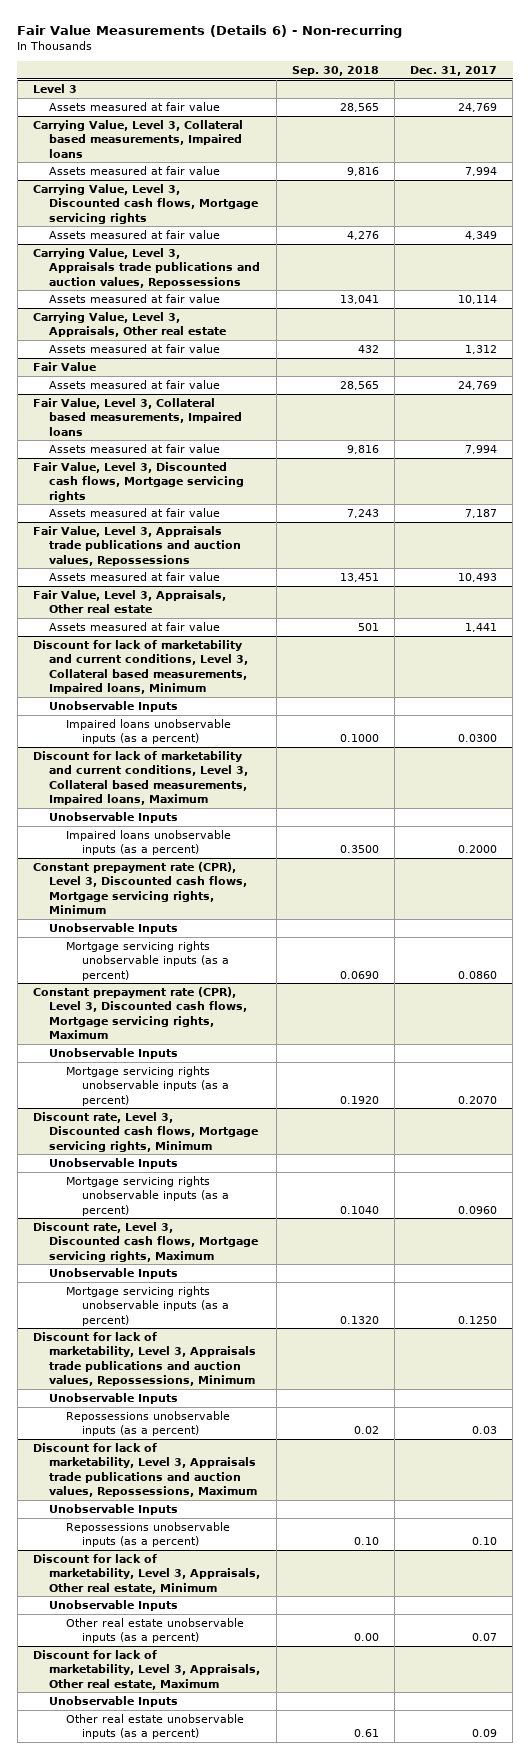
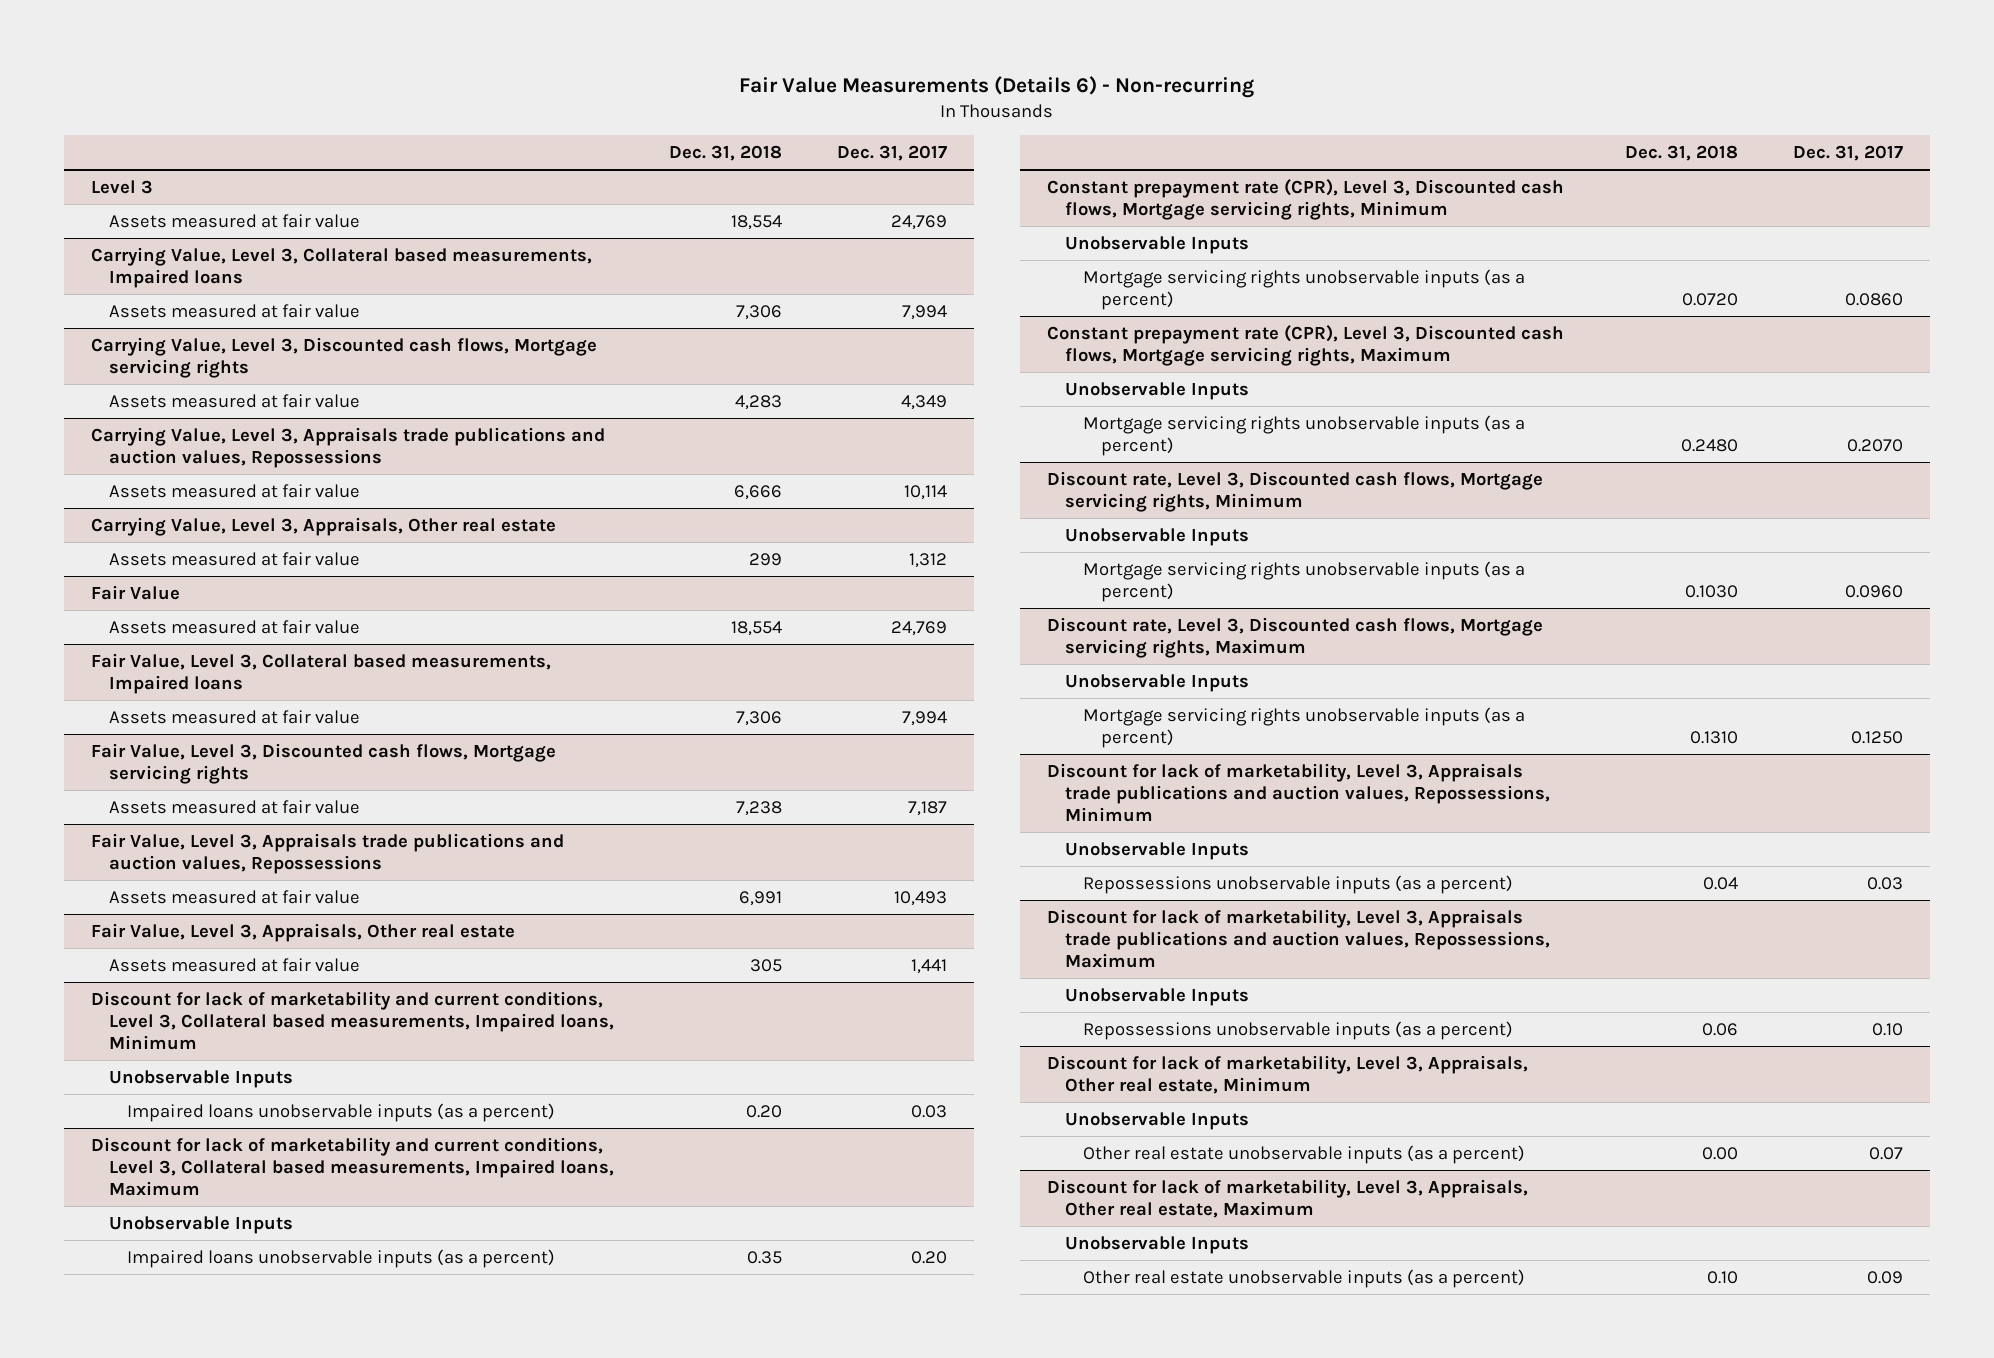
- | Sep. 30, 2018 | Dec. 31, 2017
+ | Dec. 31, 2018 | Dec. 31, 2017
@ Discount for lack of marketability and current conditions, Level 3, Collateral based measurements, Impaired loans, Minimum
- Impaired loans unobservable inputs (as a percent) | 0.1000 | 0.0300
+ Impaired loans unobservable inputs (as a percent) | 0.20 | 0.03
@ Discount for lack of marketability and current conditions, Level 3, Collateral based measurements, Impaired loans, Maximum
- Impaired loans unobservable inputs (as a percent) | 0.3500 | 0.2000
+ Impaired loans unobservable inputs (as a percent) | 0.35 | 0.20

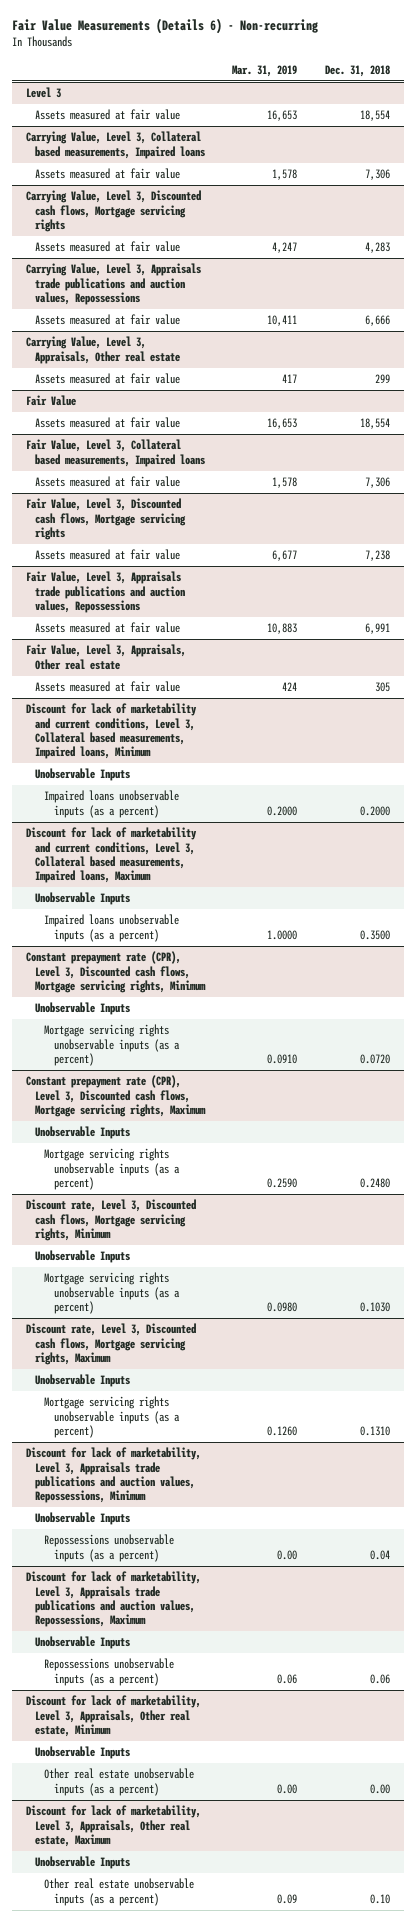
- | Dec. 31, 2018 | Dec. 31, 2017
+ | Mar. 31, 2019 | Dec. 31, 2018
@ Discount for lack of marketability and current conditions, Level 3, Collateral based measurements, Impaired loans, Minimum
- Impaired loans unobservable inputs (as a percent) | 0.20 | 0.03
+ Impaired loans unobservable inputs (as a percent) | 0.2000 | 0.2000
@ Discount for lack of marketability and current conditions, Level 3, Collateral based measurements, Impaired loans, Maximum
- Impaired loans unobservable inputs (as a percent) | 0.35 | 0.20
+ Impaired loans unobservable inputs (as a percent) | 1.0000 | 0.3500

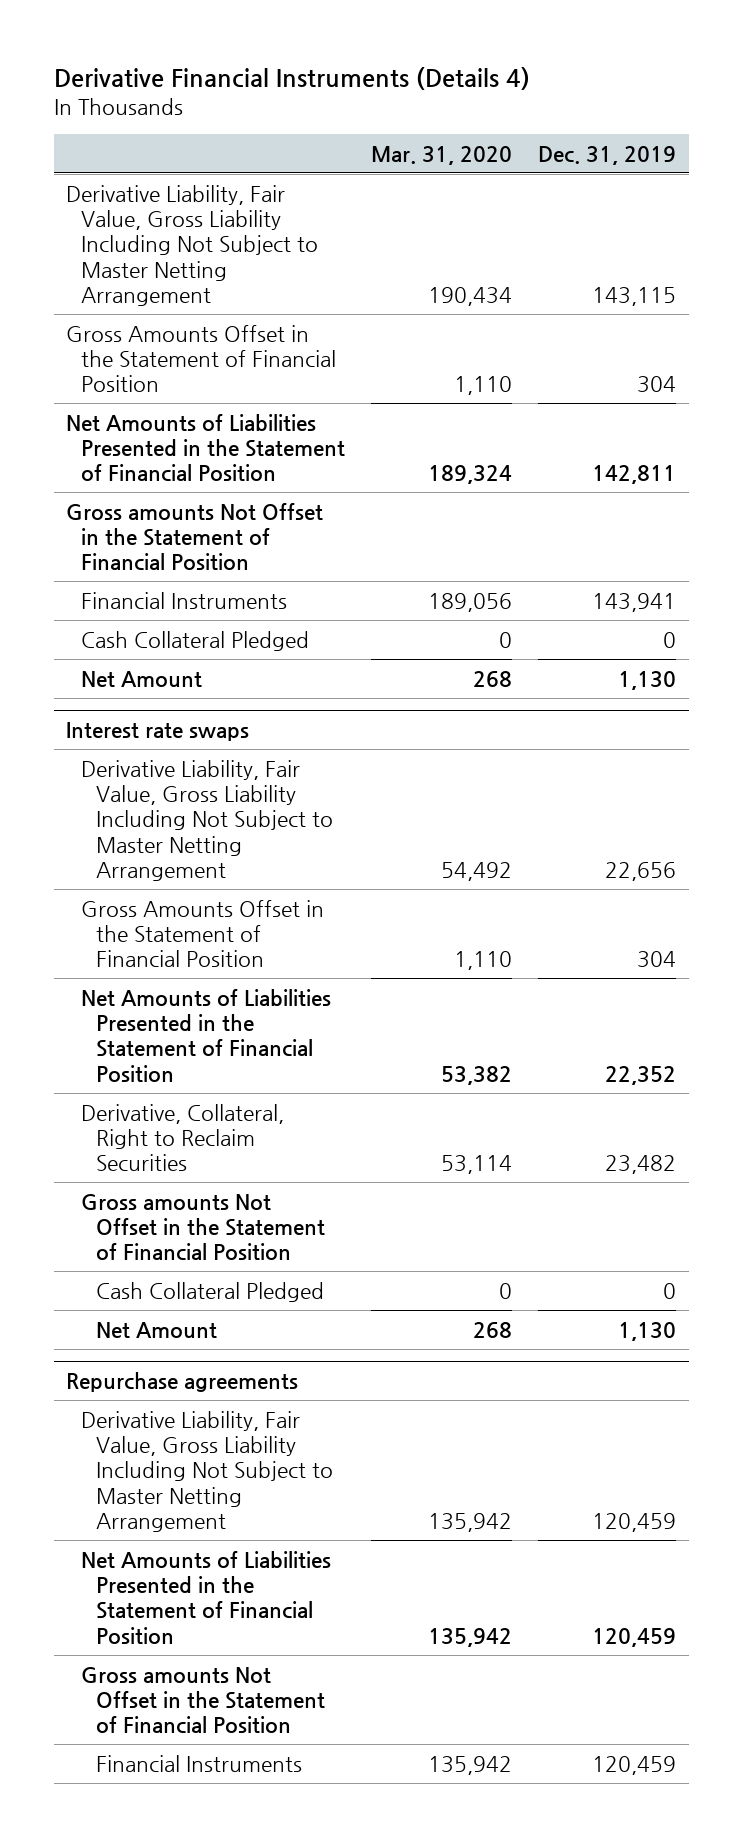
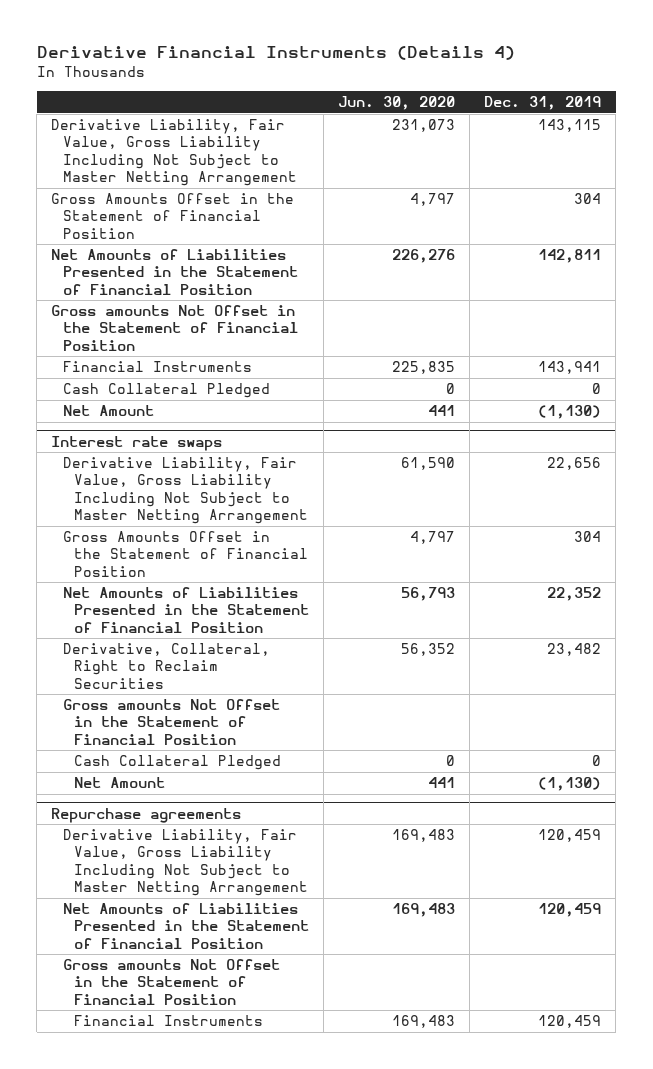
- | Mar. 31, 2020 | Dec. 31, 2019
+ | Jun. 30, 2020 | Dec. 31, 2019
- Net Amount | 268 | 1,130
+ Net Amount | 441 | (1,130)
@ Interest rate swaps
- Net Amount | 268 | 1,130
+ Net Amount | 441 | (1,130)

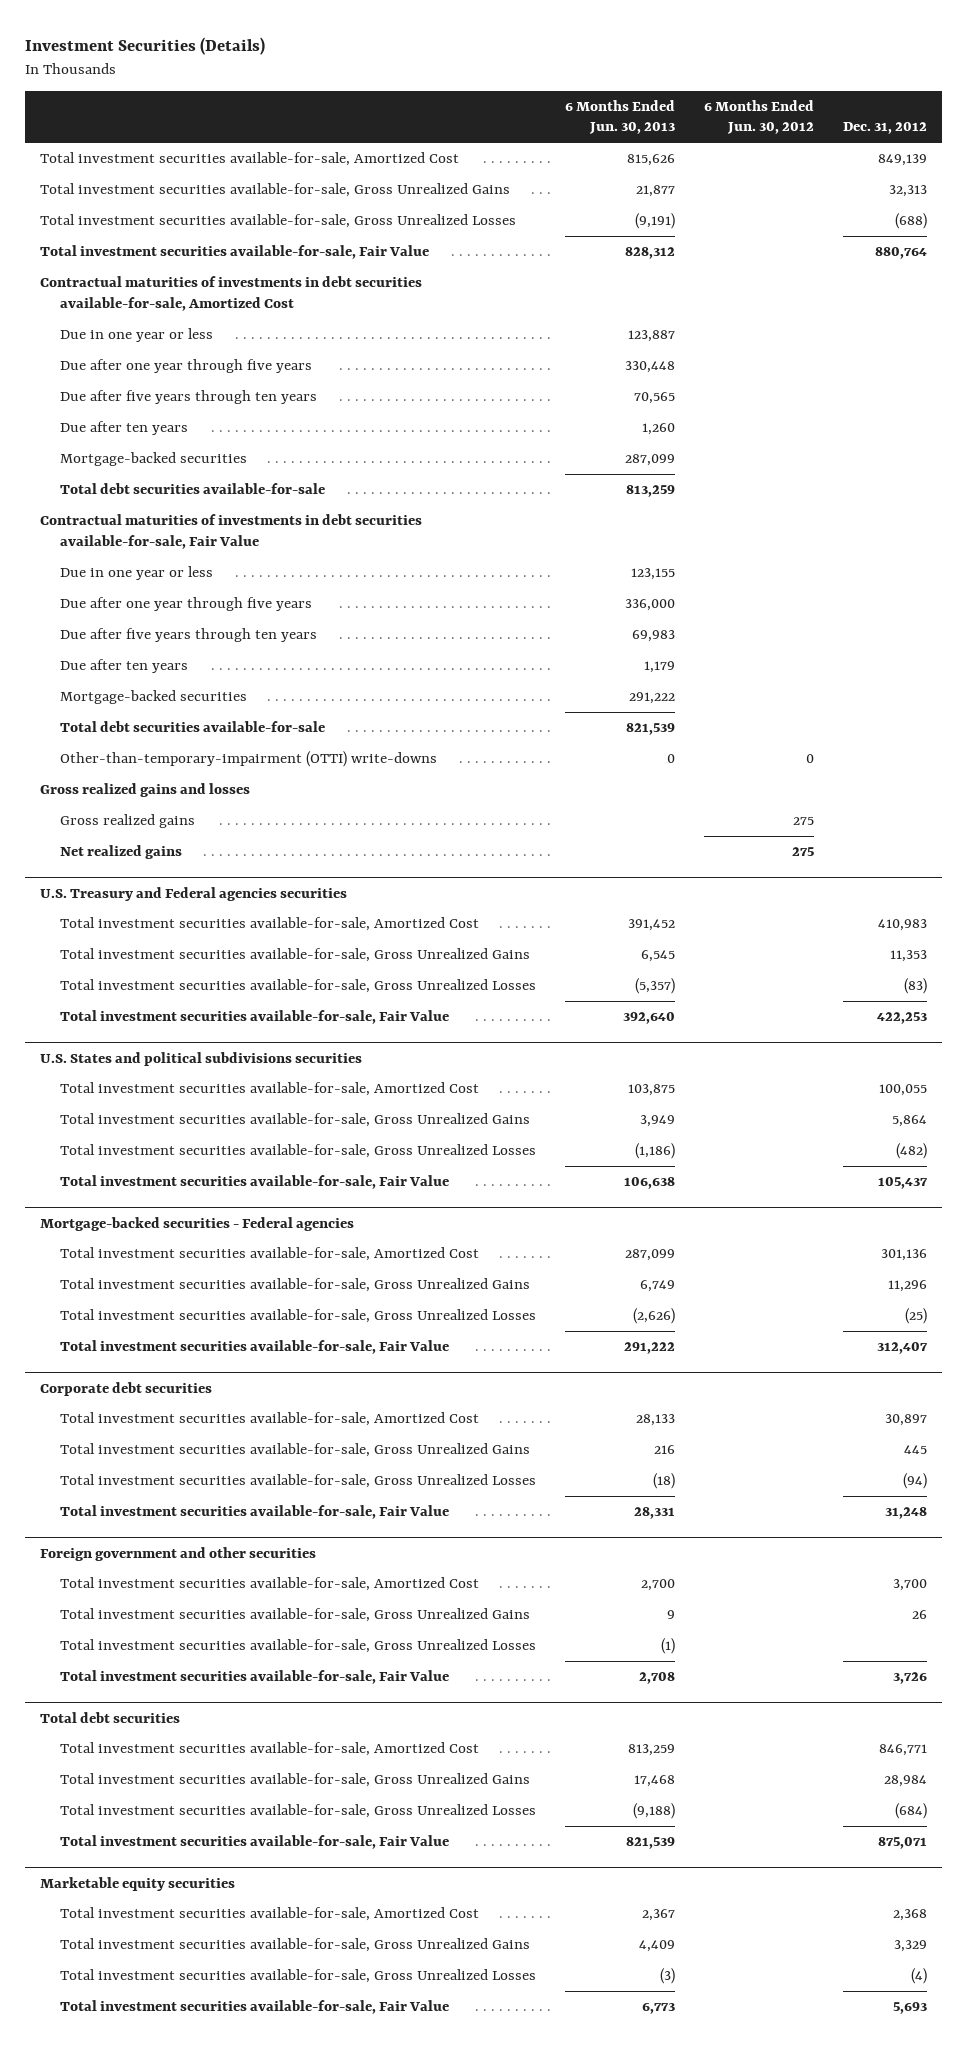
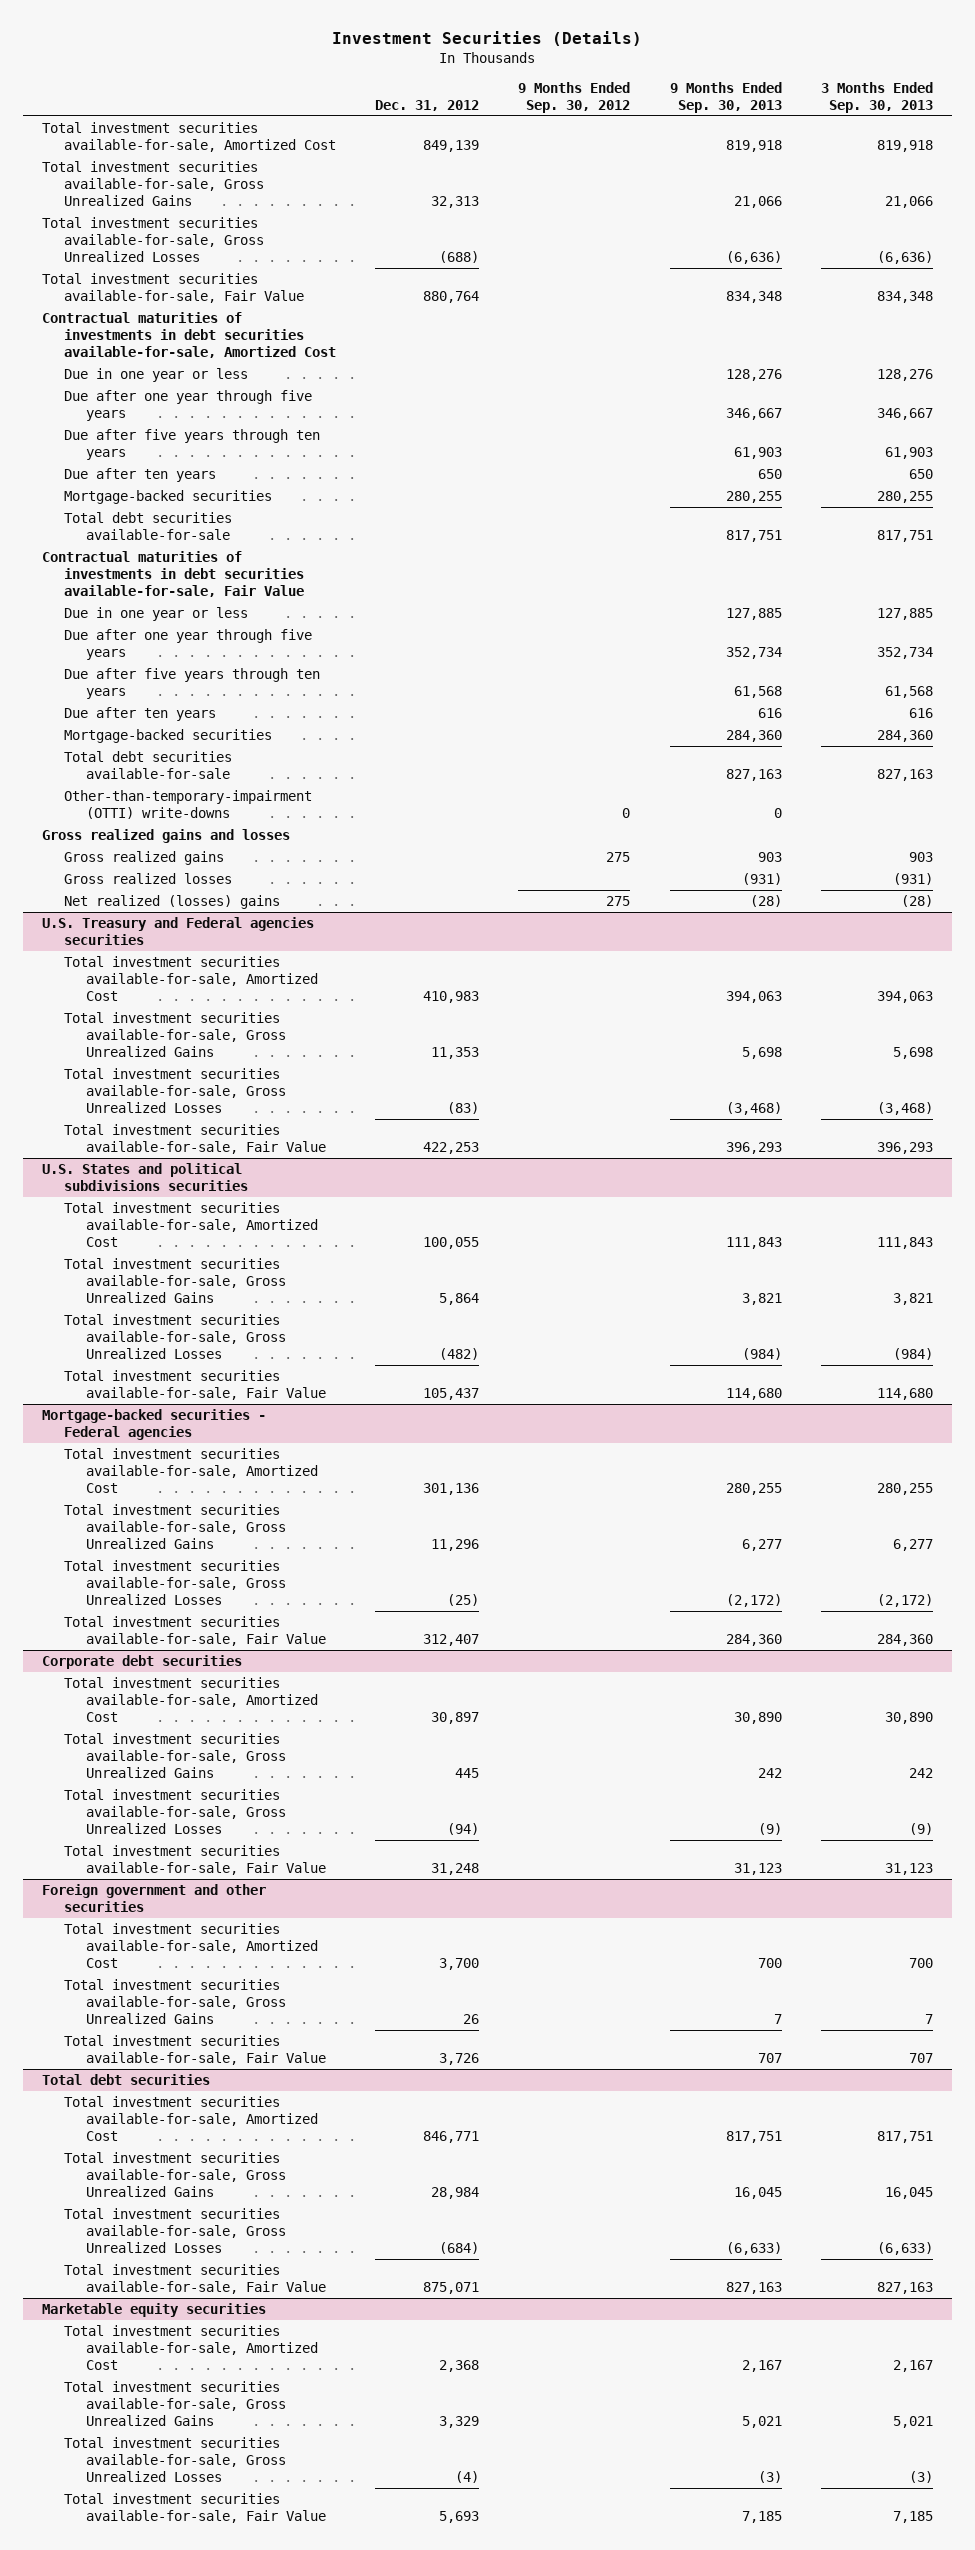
- | 6 Months Ended Jun. 30, 2013 | 6 Months Ended Jun. 30, 2012 | Dec. 31, 2012
+ | Dec. 31, 2012 | 9 Months Ended Sep. 30, 2012 | 9 Months Ended Sep. 30, 2013 | 3 Months Ended Sep. 30, 2013
- Net realized gains | | 275 |
+ Gross realized losses | | | (931) | (931)
+ Net realized (losses) gains | | 275 | (28) | (28)
@ Foreign government and other securities
- Total investment securities available-for-sale, Gross Unrealized Losses | (1) | |

